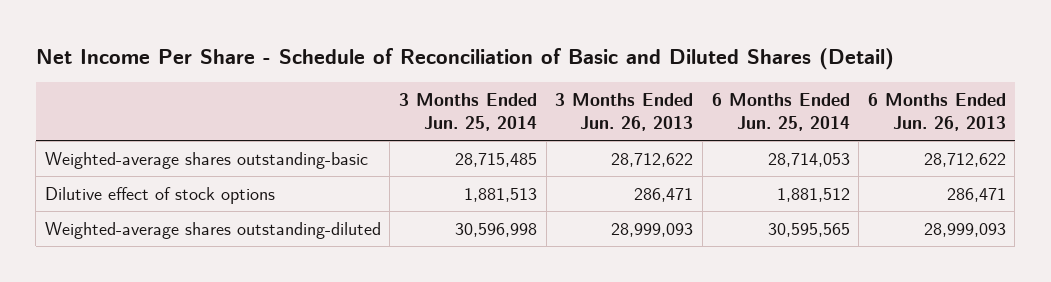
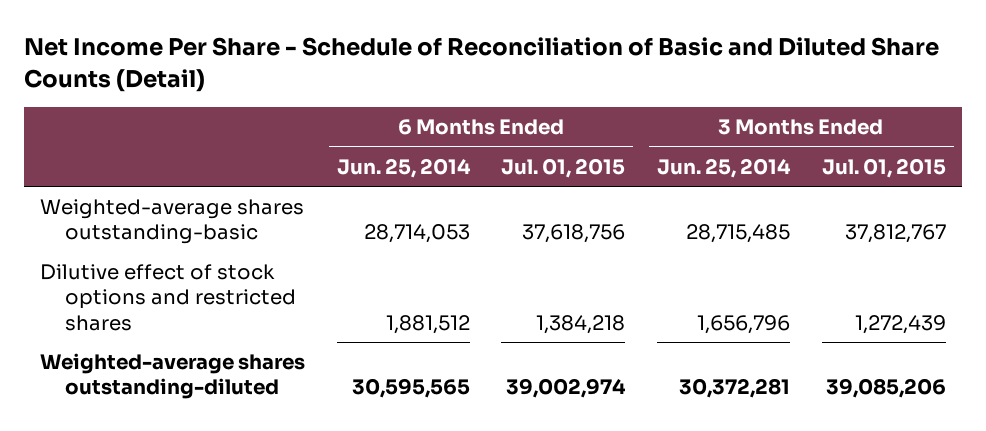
- Net Income Per Share - Schedule of Reconciliation of Basic and Diluted Shares (Detail)
+ Net Income Per Share - Schedule of Reconciliation of Basic and Diluted Share Counts (Detail)
- | 3 Months Ended Jun. 25, 2014 | 3 Months Ended Jun. 26, 2013 | 6 Months Ended Jun. 25, 2014 | 6 Months Ended Jun. 26, 2013
+ | 6 Months Ended Jun. 25, 2014 | 6 Months Ended Jul. 01, 2015 | 3 Months Ended Jun. 25, 2014 | 3 Months Ended Jul. 01, 2015
- Dilutive effect of stock options | 1,881,513 | 286,471 | 1,881,512 | 286,471
- Weighted-average shares outstanding-diluted | 30,596,998 | 28,999,093 | 30,595,565 | 28,999,093
+ Dilutive effect of stock options and restricted shares | 1,881,512 | 1,384,218 | 1,656,796 | 1,272,439
+ Weighted-average shares outstanding-diluted | 30,595,565 | 39,002,974 | 30,372,281 | 39,085,206

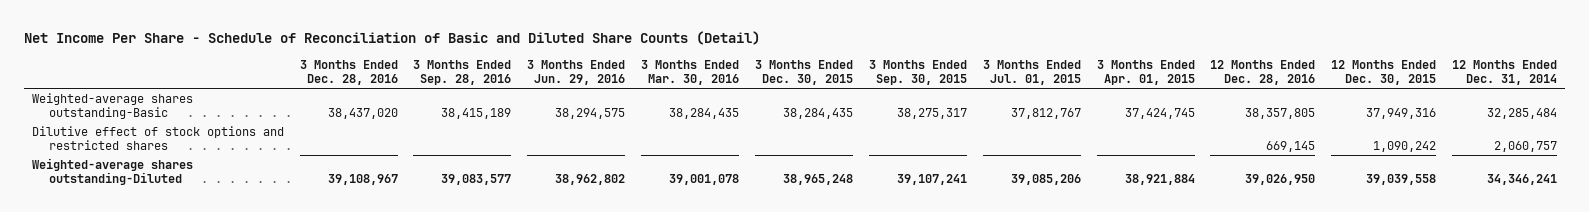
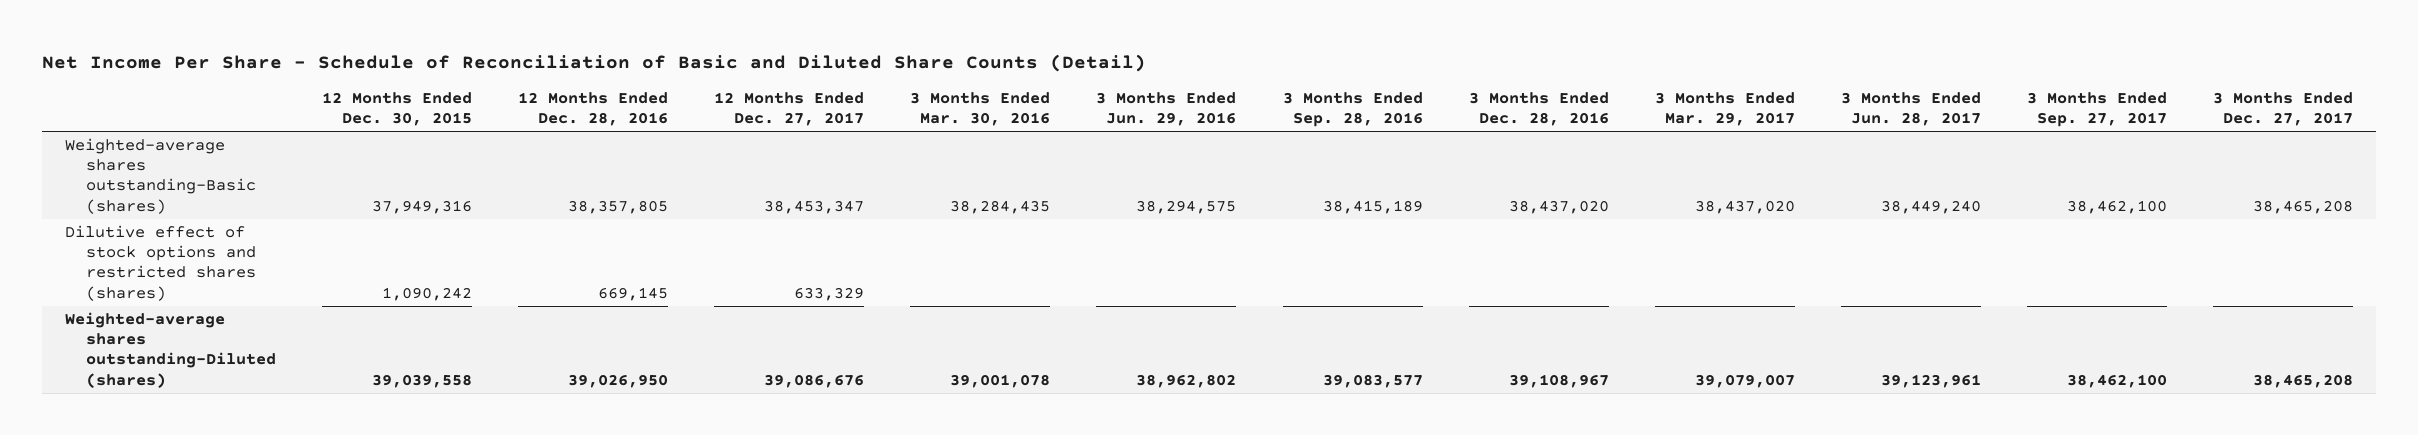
- | 3 Months Ended Dec. 28, 2016 | 3 Months Ended Sep. 28, 2016 | 3 Months Ended Jun. 29, 2016 | 3 Months Ended Mar. 30, 2016 | 3 Months Ended Dec. 30, 2015 | 3 Months Ended Sep. 30, 2015 | 3 Months Ended Jul. 01, 2015 | 3 Months Ended Apr. 01, 2015 | 12 Months Ended Dec. 28, 2016 | 12 Months Ended Dec. 30, 2015 | 12 Months Ended Dec. 31, 2014
+ | 12 Months Ended Dec. 30, 2015 | 12 Months Ended Dec. 28, 2016 | 12 Months Ended Dec. 27, 2017 | 3 Months Ended Mar. 30, 2016 | 3 Months Ended Jun. 29, 2016 | 3 Months Ended Sep. 28, 2016 | 3 Months Ended Dec. 28, 2016 | 3 Months Ended Mar. 29, 2017 | 3 Months Ended Jun. 28, 2017 | 3 Months Ended Sep. 27, 2017 | 3 Months Ended Dec. 27, 2017
- Weighted-average shares outstanding-Basic | 38,437,020 | 38,415,189 | 38,294,575 | 38,284,435 | 38,284,435 | 38,275,317 | 37,812,767 | 37,424,745 | 38,357,805 | 37,949,316 | 32,285,484
- Dilutive effect of stock options and restricted shares | | | | | | | | | 669,145 | 1,090,242 | 2,060,757
- Weighted-average shares outstanding-Diluted | 39,108,967 | 39,083,577 | 38,962,802 | 39,001,078 | 38,965,248 | 39,107,241 | 39,085,206 | 38,921,884 | 39,026,950 | 39,039,558 | 34,346,241
+ Weighted-average shares outstanding-Basic (shares) | 37,949,316 | 38,357,805 | 38,453,347 | 38,284,435 | 38,294,575 | 38,415,189 | 38,437,020 | 38,437,020 | 38,449,240 | 38,462,100 | 38,465,208
+ Dilutive effect of stock options and restricted shares (shares) | 1,090,242 | 669,145 | 633,329 | | | | | | | |
+ Weighted-average shares outstanding-Diluted (shares) | 39,039,558 | 39,026,950 | 39,086,676 | 39,001,078 | 38,962,802 | 39,083,577 | 39,108,967 | 39,079,007 | 39,123,961 | 38,462,100 | 38,465,208

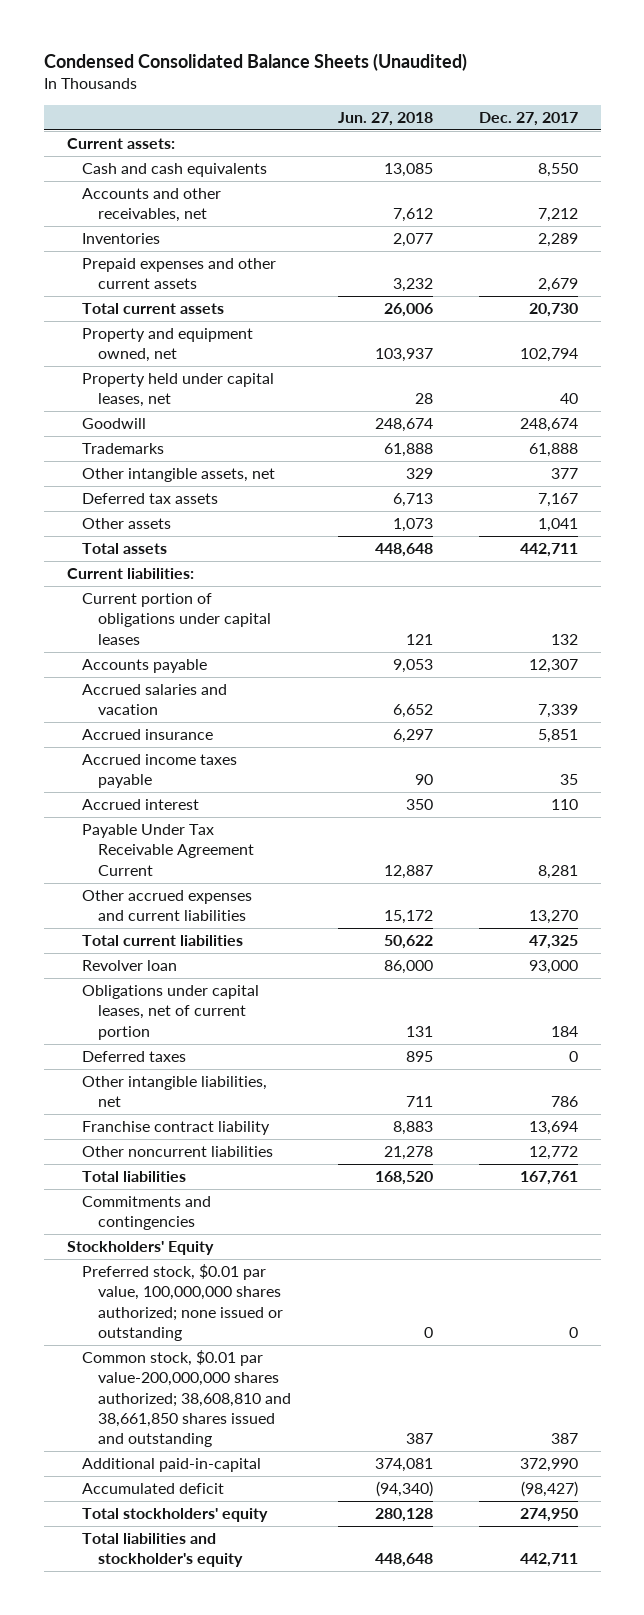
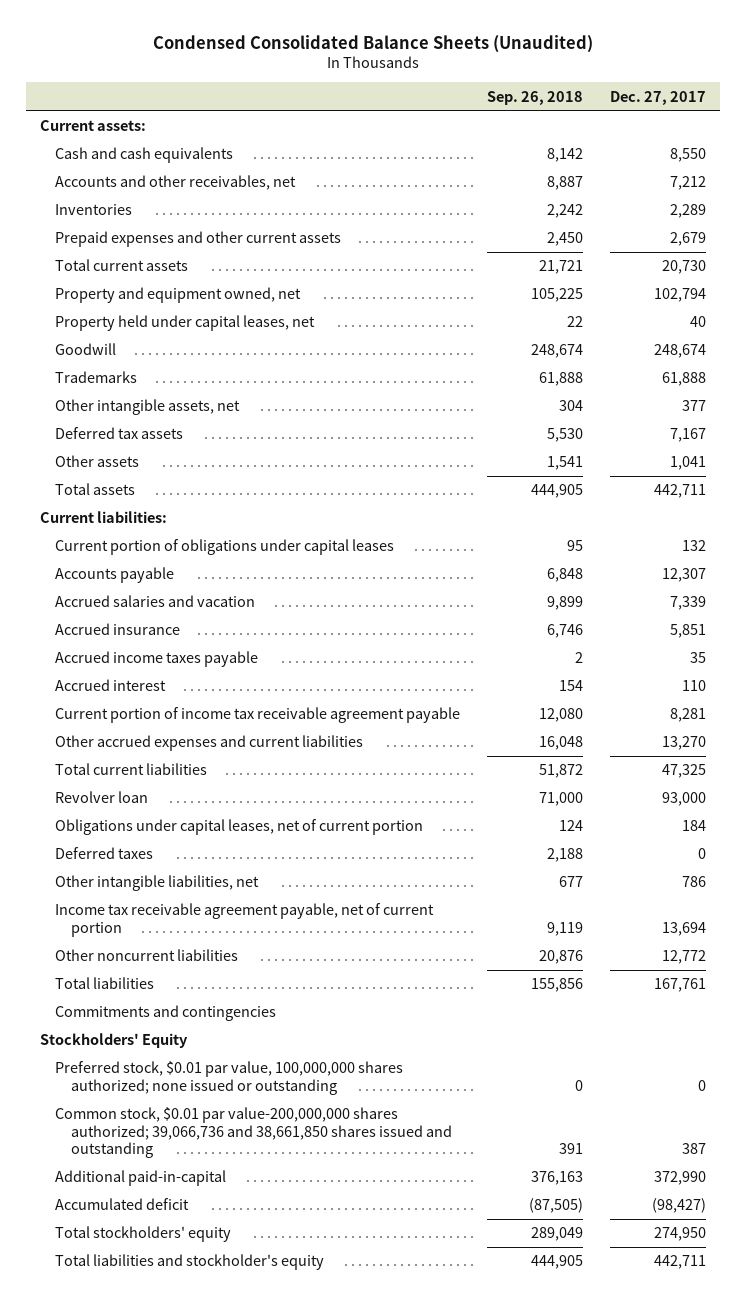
- | Jun. 27, 2018 | Dec. 27, 2017
+ | Sep. 26, 2018 | Dec. 27, 2017
- Payable Under Tax Receivable Agreement Current | 12,887 | 8,281
+ Current portion of income tax receivable agreement payable | 12,080 | 8,281
- Franchise contract liability | 8,883 | 13,694
+ Income tax receivable agreement payable, net of current portion | 9,119 | 13,694
- Common stock, $0.01 par value-200,000,000 shares authorized; 38,608,810 and 38,661,850 shares issued and outstanding | 387 | 387
+ Common stock, $0.01 par value-200,000,000 shares authorized; 39,066,736 and 38,661,850 shares issued and outstanding | 391 | 387

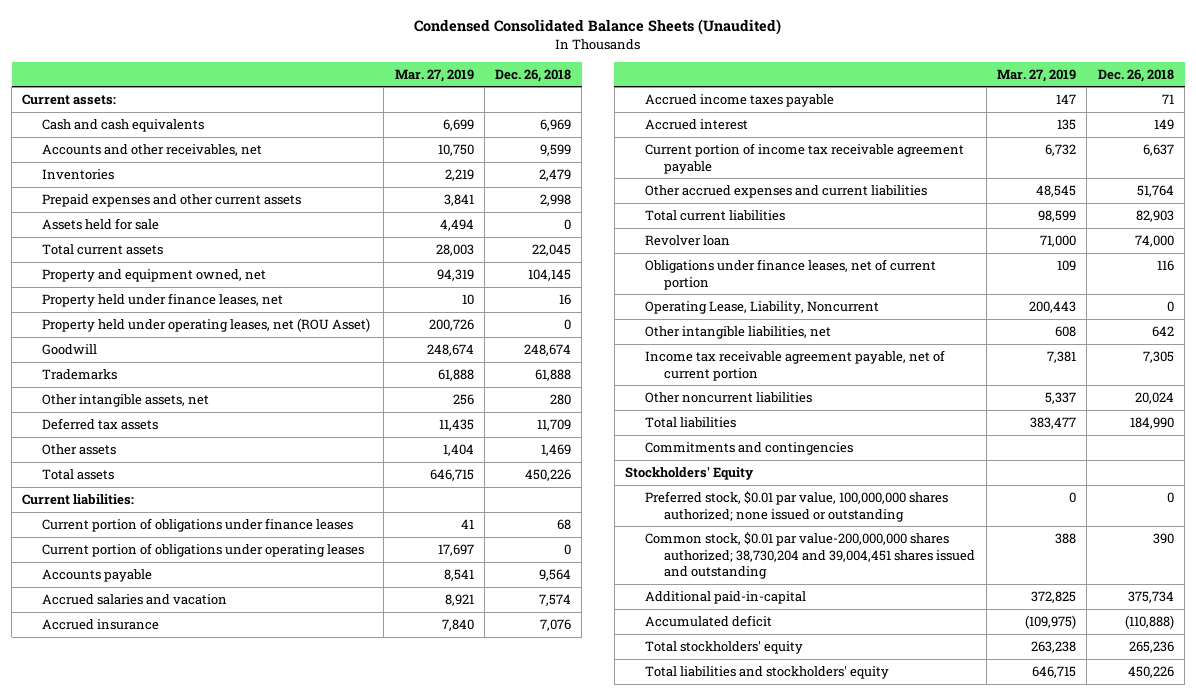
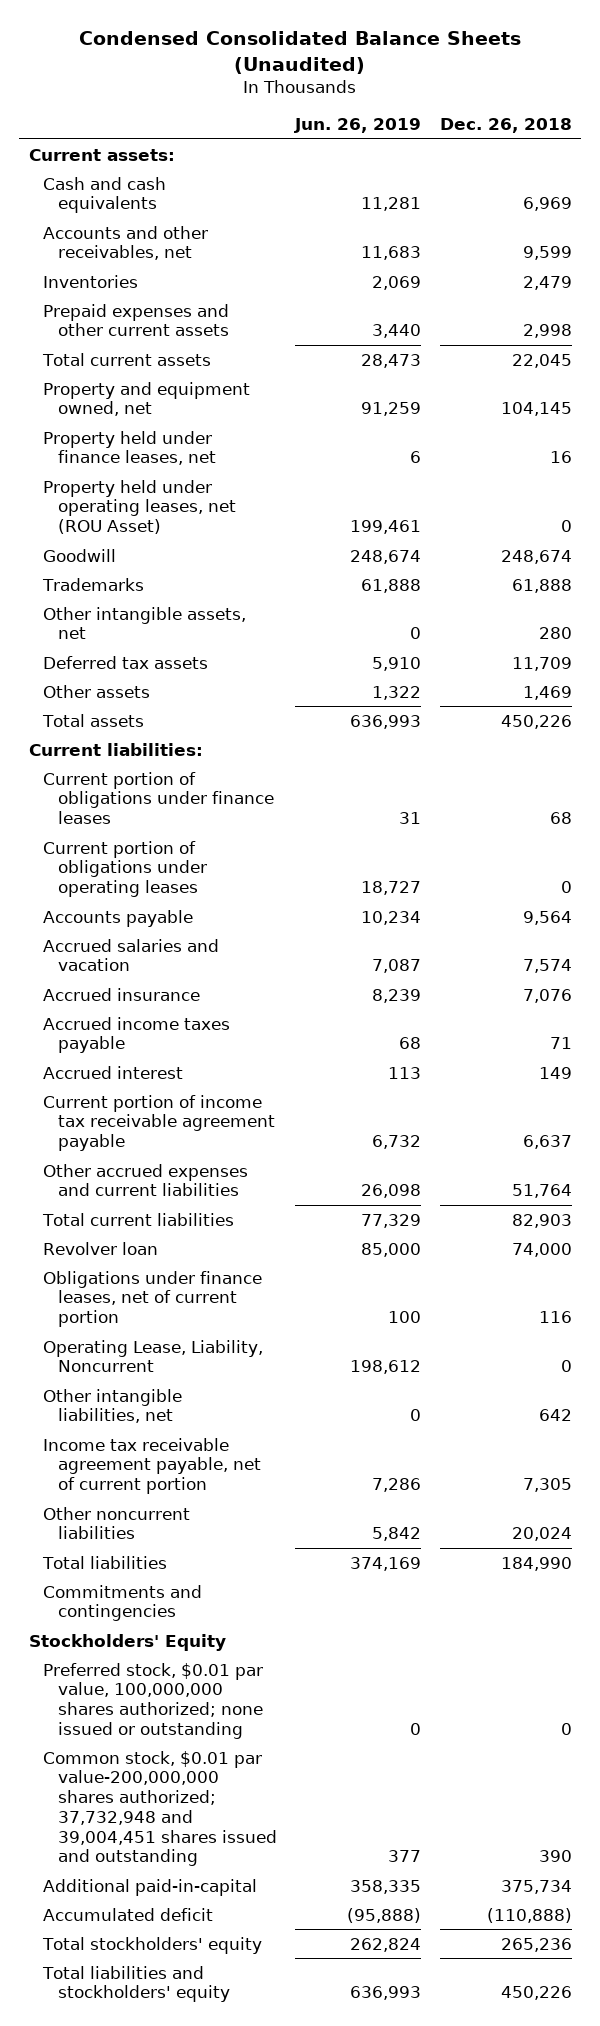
- | Mar. 27, 2019 | Dec. 26, 2018
+ | Jun. 26, 2019 | Dec. 26, 2018
- Assets held for sale | 4,494 | 0
- Common stock, $0.01 par value-200,000,000 shares authorized; 38,730,204 and 39,004,451 shares issued and outstanding | 388 | 390
+ Common stock, $0.01 par value-200,000,000 shares authorized; 37,732,948 and 39,004,451 shares issued and outstanding | 377 | 390

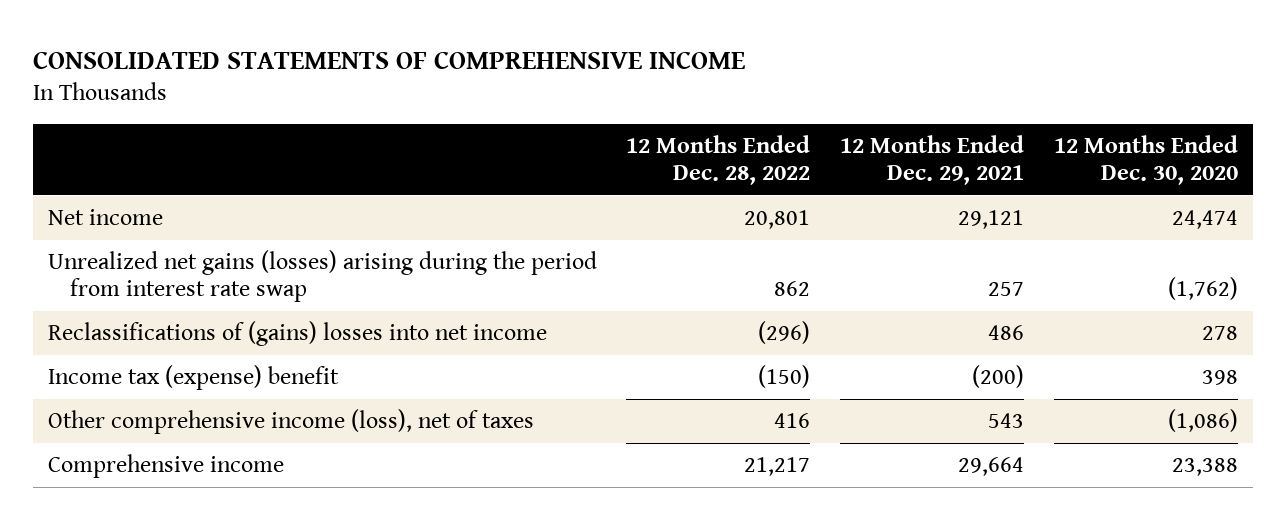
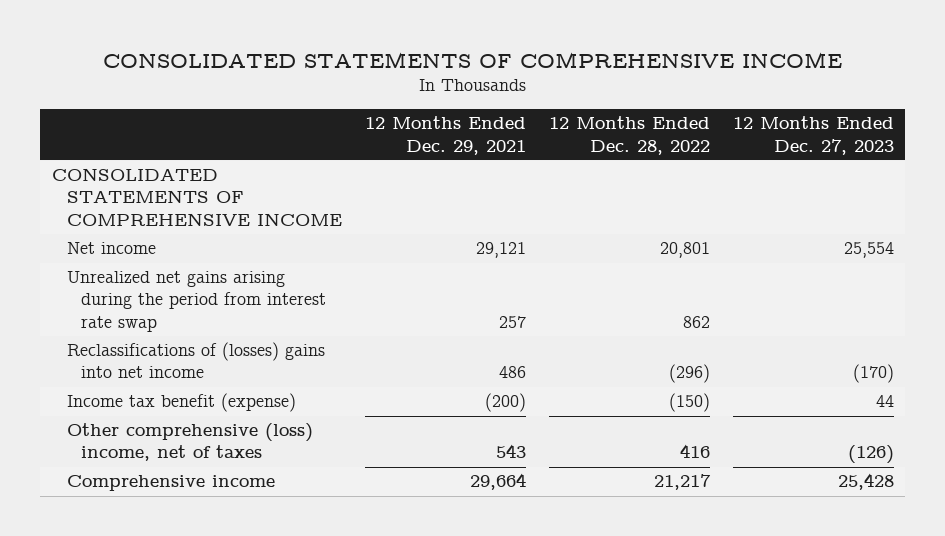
- | 12 Months Ended Dec. 28, 2022 | 12 Months Ended Dec. 29, 2021 | 12 Months Ended Dec. 30, 2020
+ | 12 Months Ended Dec. 29, 2021 | 12 Months Ended Dec. 28, 2022 | 12 Months Ended Dec. 27, 2023
+ CONSOLIDATED STATEMENTS OF COMPREHENSIVE INCOME
- Unrealized net gains (losses) arising during the period from interest rate swap | 862 | 257 | (1,762)
- Reclassifications of (gains) losses into net income | (296) | 486 | 278
- Income tax (expense) benefit | (150) | (200) | 398
- Other comprehensive income (loss), net of taxes | 416 | 543 | (1,086)
+ Unrealized net gains arising during the period from interest rate swap | 257 | 862 |
+ Reclassifications of (losses) gains into net income | 486 | (296) | (170)
+ Income tax benefit (expense) | (200) | (150) | 44
+ Other comprehensive (loss) income, net of taxes | 543 | 416 | (126)

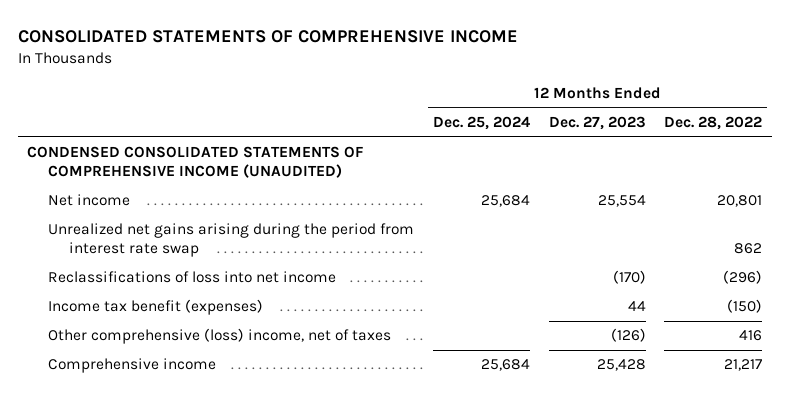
- | 12 Months Ended Dec. 29, 2021 | 12 Months Ended Dec. 28, 2022 | 12 Months Ended Dec. 27, 2023
+ | 12 Months Ended Dec. 25, 2024 | 12 Months Ended Dec. 27, 2023 | 12 Months Ended Dec. 28, 2022
- CONSOLIDATED STATEMENTS OF COMPREHENSIVE INCOME
+ CONDENSED CONSOLIDATED STATEMENTS OF COMPREHENSIVE INCOME (UNAUDITED)
- Reclassifications of (losses) gains into net income | 486 | (296) | (170)
- Income tax benefit (expense) | (200) | (150) | 44
+ Reclassifications of loss into net income | | (170) | (296)
+ Income tax benefit (expenses) | | 44 | (150)

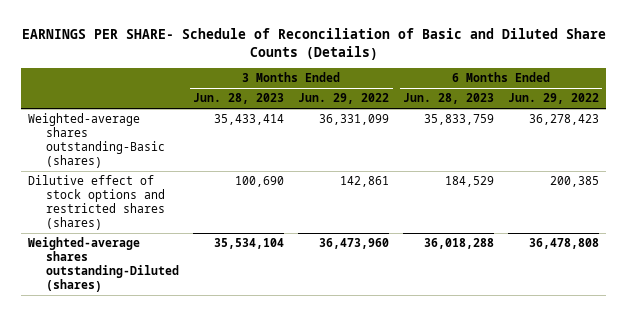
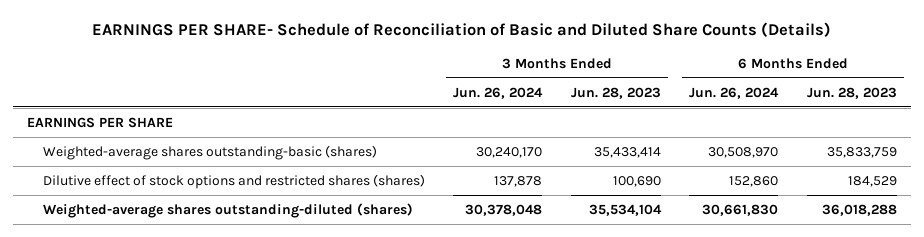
- | 3 Months Ended Jun. 28, 2023 | 3 Months Ended Jun. 29, 2022 | 6 Months Ended Jun. 28, 2023 | 6 Months Ended Jun. 29, 2022
+ | 3 Months Ended Jun. 26, 2024 | 3 Months Ended Jun. 28, 2023 | 6 Months Ended Jun. 26, 2024 | 6 Months Ended Jun. 28, 2023
- Weighted-average shares outstanding-Basic (shares) | 35,433,414 | 36,331,099 | 35,833,759 | 36,278,423
+ EARNINGS PER SHARE
+ Weighted-average shares outstanding-basic (shares) | 30,240,170 | 35,433,414 | 30,508,970 | 35,833,759
- Weighted-average shares outstanding-Diluted (shares) | 35,534,104 | 36,473,960 | 36,018,288 | 36,478,808
+ Weighted-average shares outstanding-diluted (shares) | 30,378,048 | 35,534,104 | 30,661,830 | 36,018,288

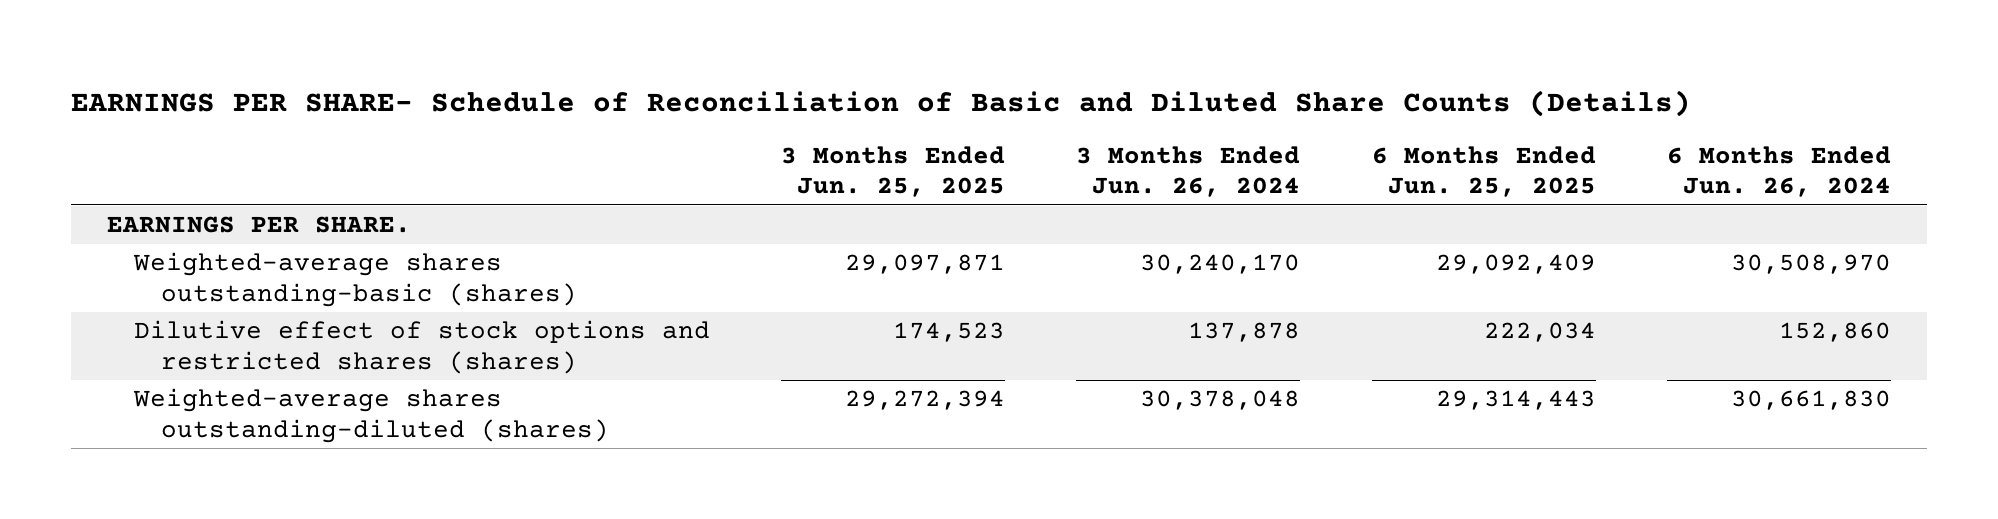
- | 3 Months Ended Jun. 26, 2024 | 3 Months Ended Jun. 28, 2023 | 6 Months Ended Jun. 26, 2024 | 6 Months Ended Jun. 28, 2023
+ | 3 Months Ended Jun. 25, 2025 | 3 Months Ended Jun. 26, 2024 | 6 Months Ended Jun. 25, 2025 | 6 Months Ended Jun. 26, 2024
- EARNINGS PER SHARE
+ EARNINGS PER SHARE.

